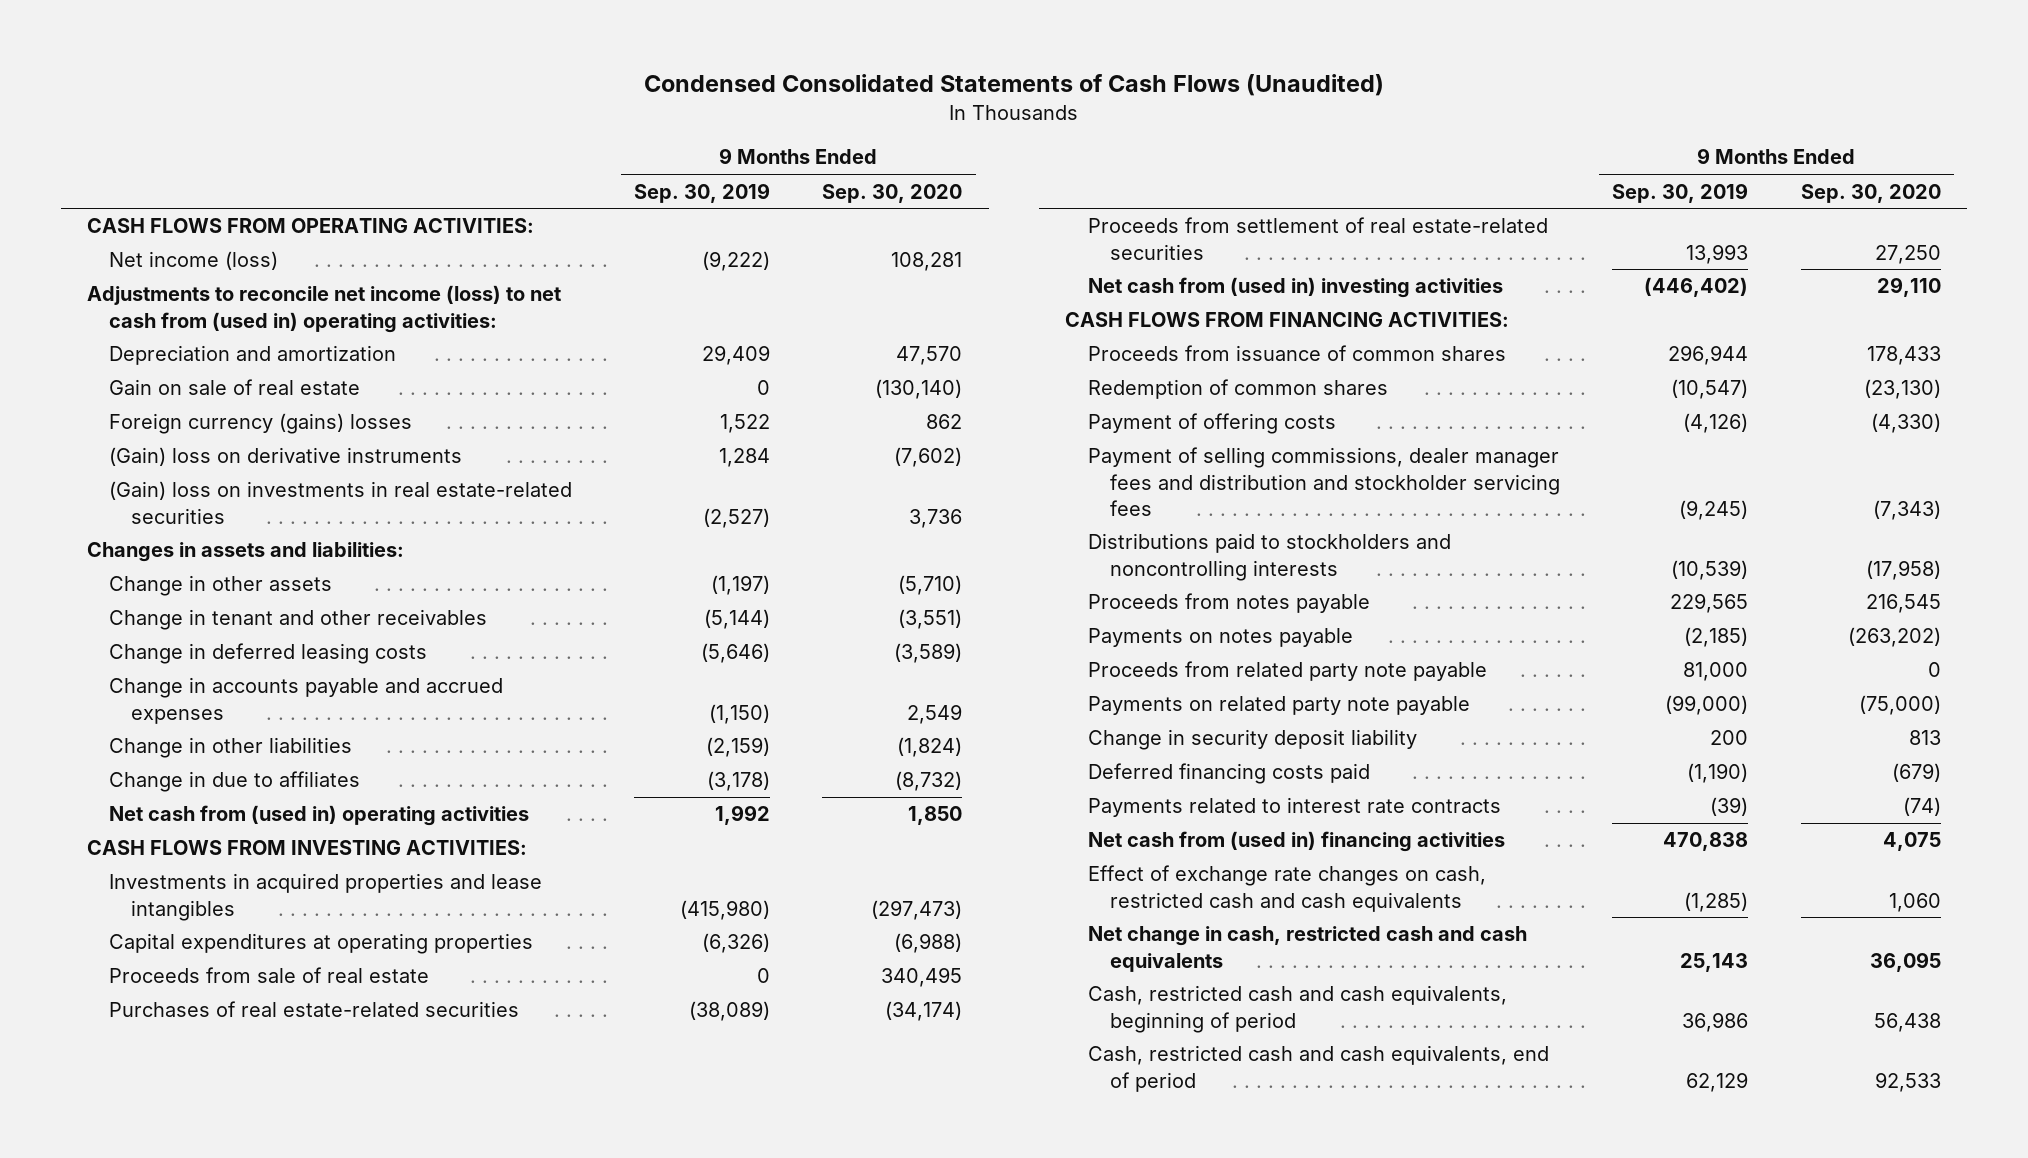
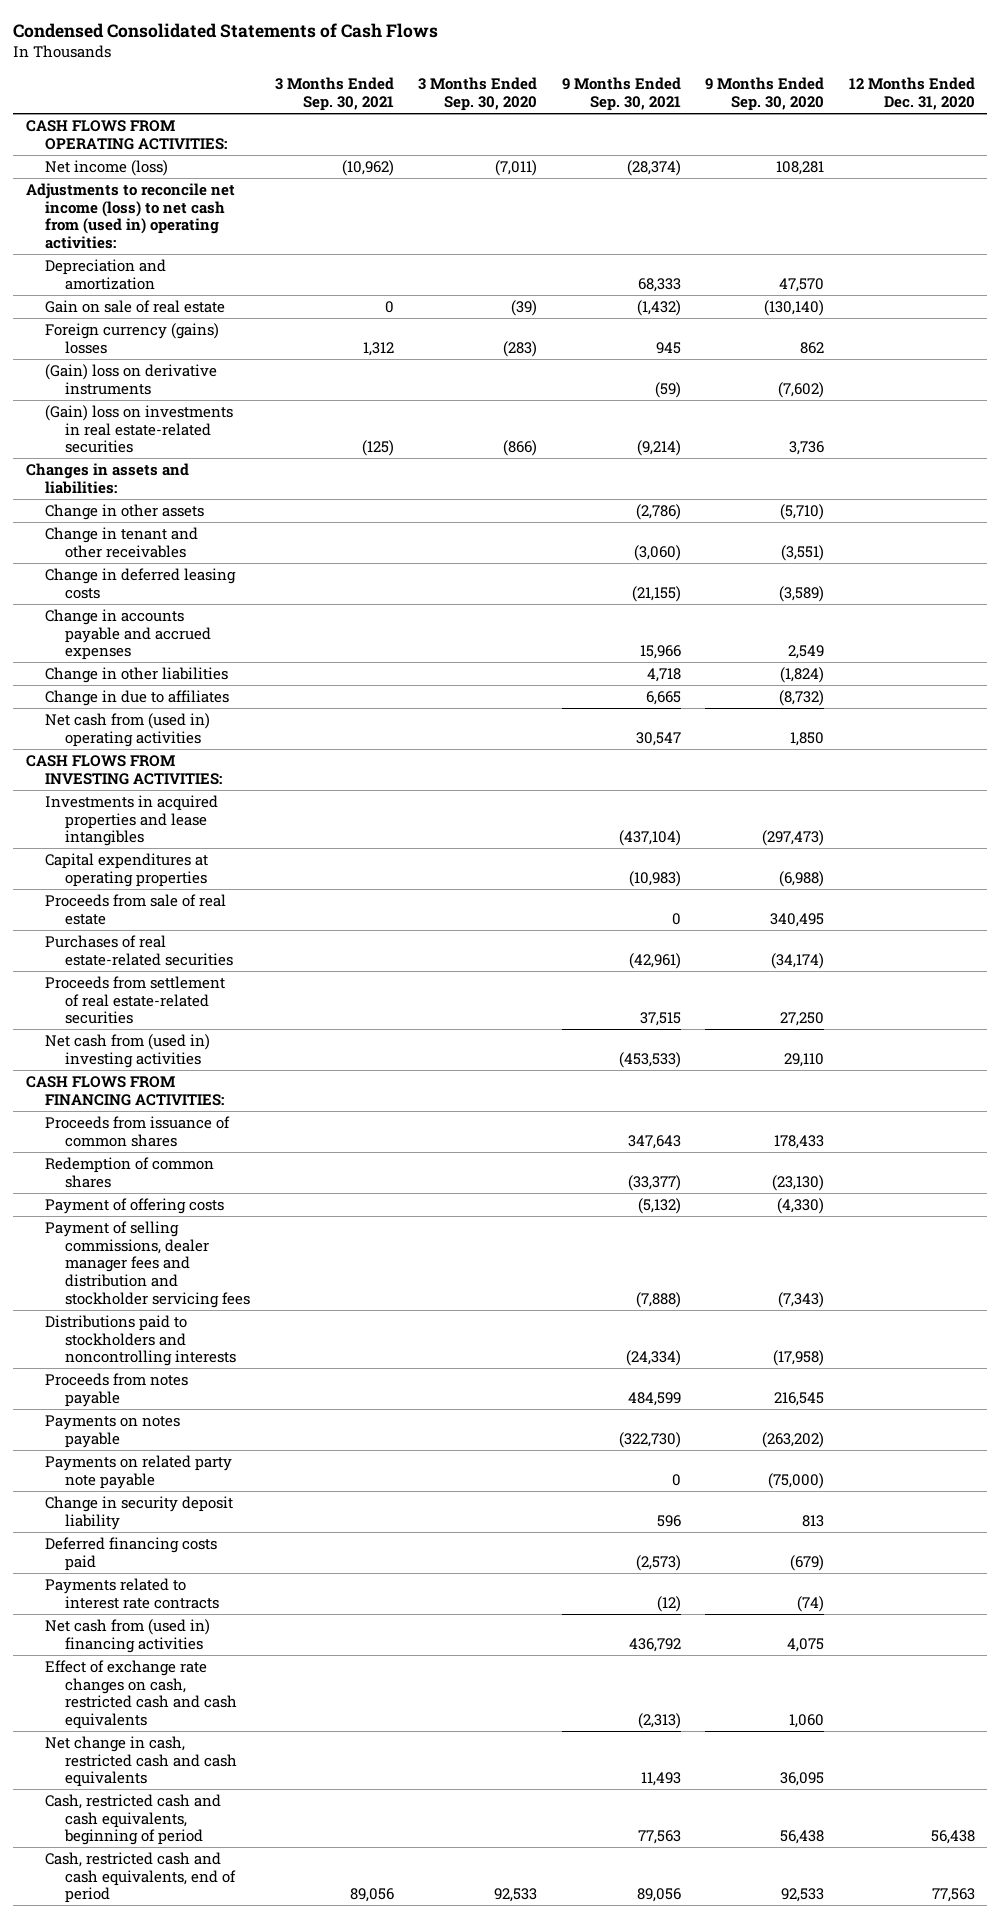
- Condensed Consolidated Statements of Cash Flows (Unaudited)
+ Condensed Consolidated Statements of Cash Flows
- | 9 Months Ended Sep. 30, 2019 | 9 Months Ended Sep. 30, 2020
+ | 3 Months Ended Sep. 30, 2021 | 3 Months Ended Sep. 30, 2020 | 9 Months Ended Sep. 30, 2021 | 9 Months Ended Sep. 30, 2020 | 12 Months Ended Dec. 31, 2020
- Proceeds from related party note payable | 81,000 | 0

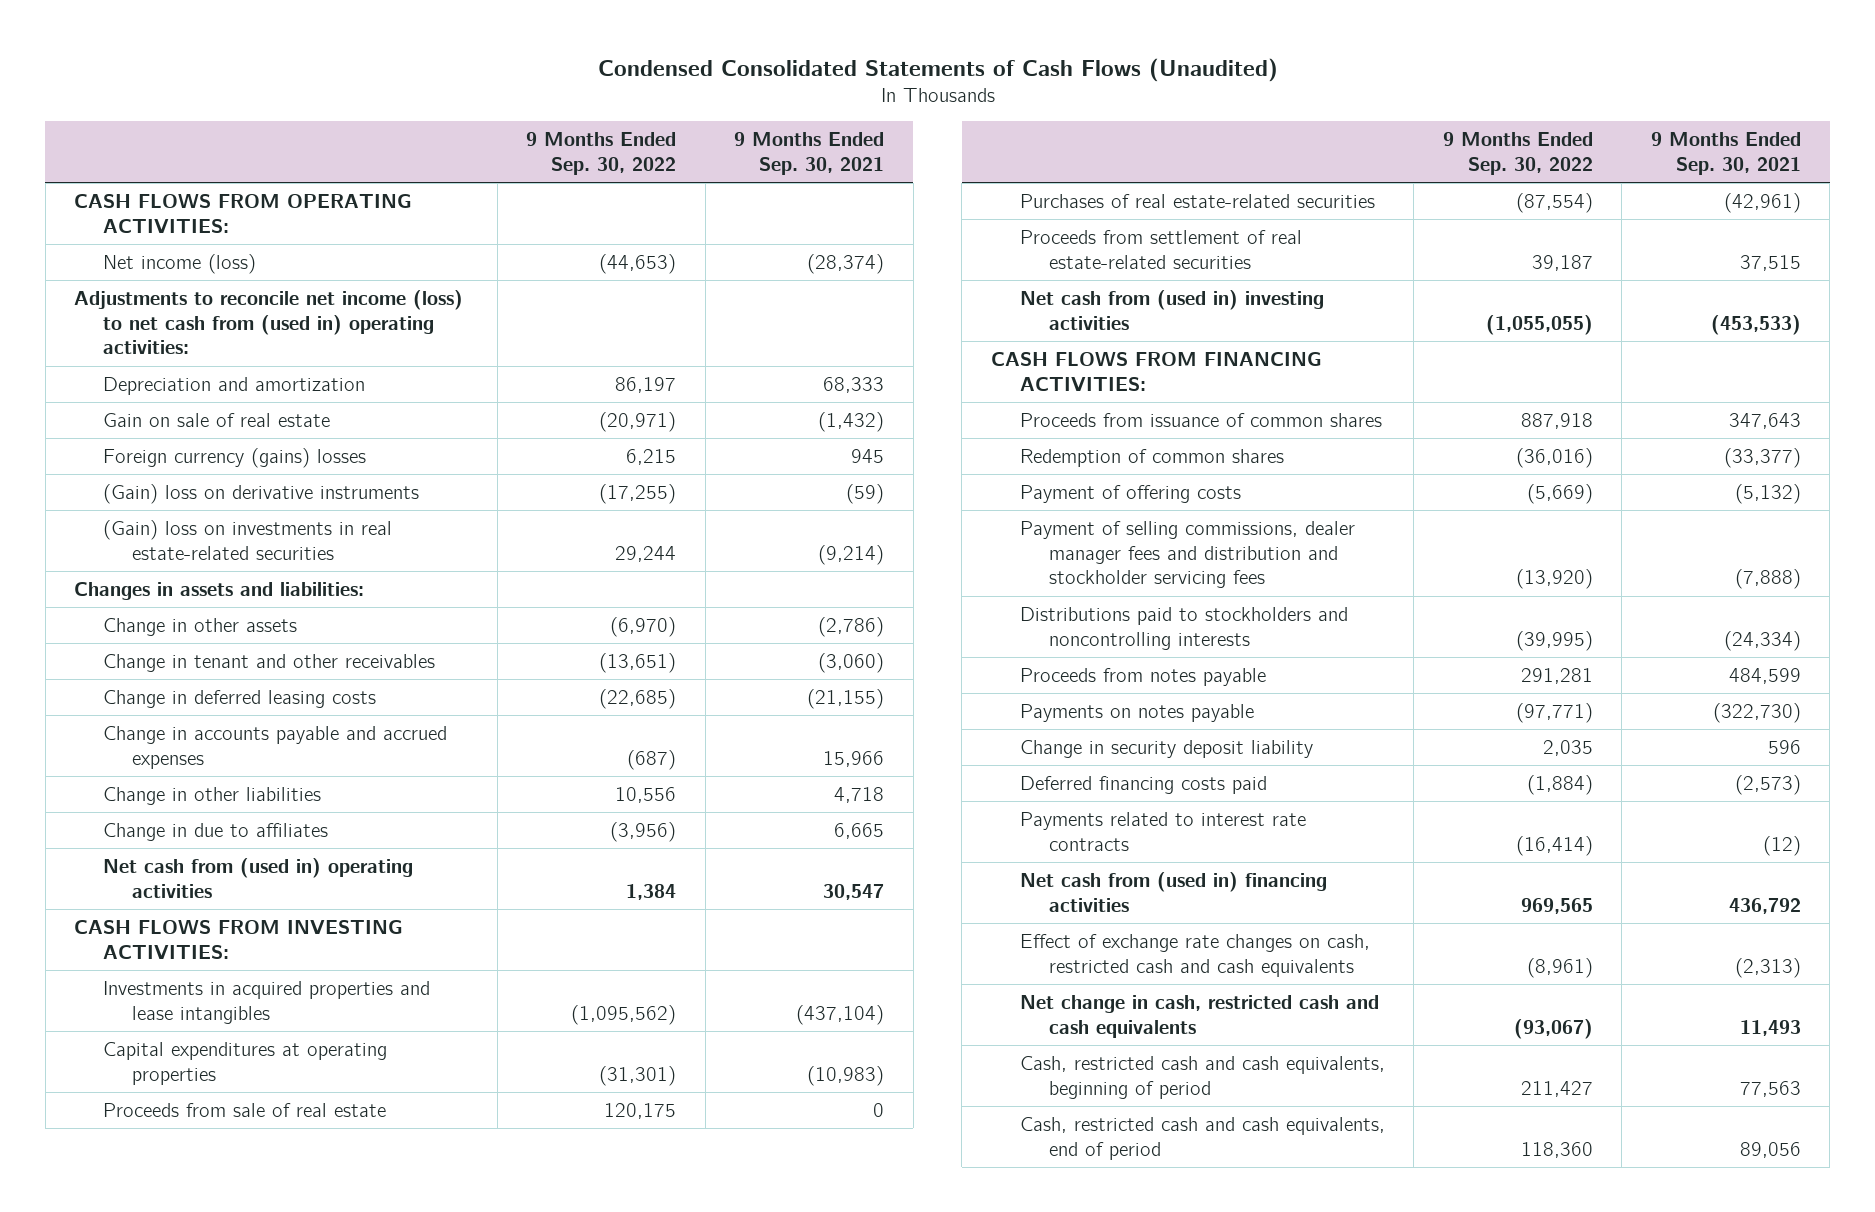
- Condensed Consolidated Statements of Cash Flows
+ Condensed Consolidated Statements of Cash Flows (Unaudited)
- | 3 Months Ended Sep. 30, 2021 | 3 Months Ended Sep. 30, 2020 | 9 Months Ended Sep. 30, 2021 | 9 Months Ended Sep. 30, 2020 | 12 Months Ended Dec. 31, 2020
+ | 9 Months Ended Sep. 30, 2022 | 9 Months Ended Sep. 30, 2021
- Payments on related party note payable | | | 0 | (75,000) |

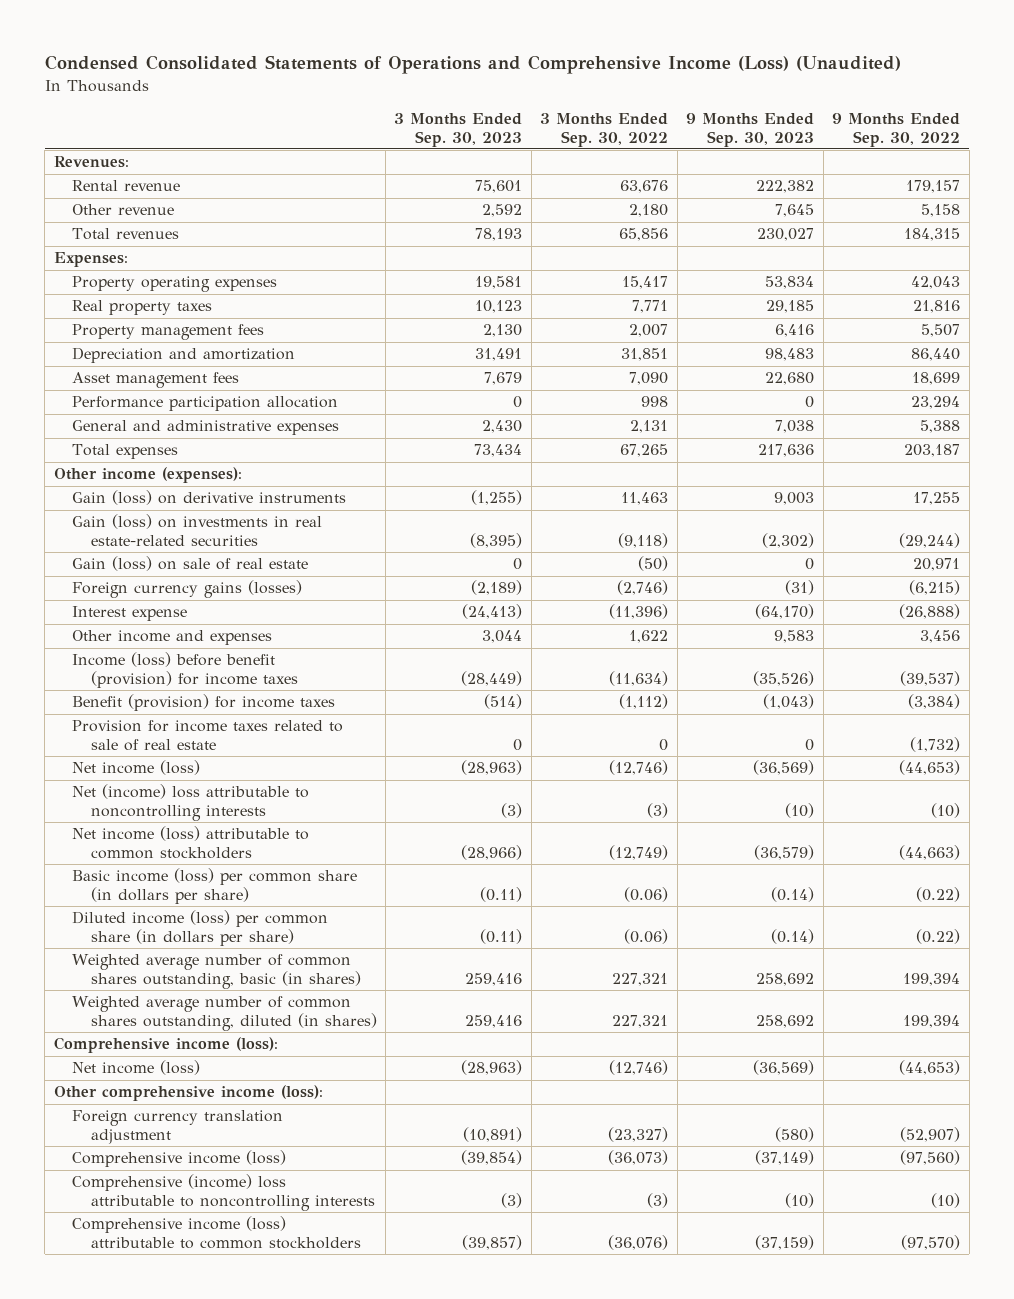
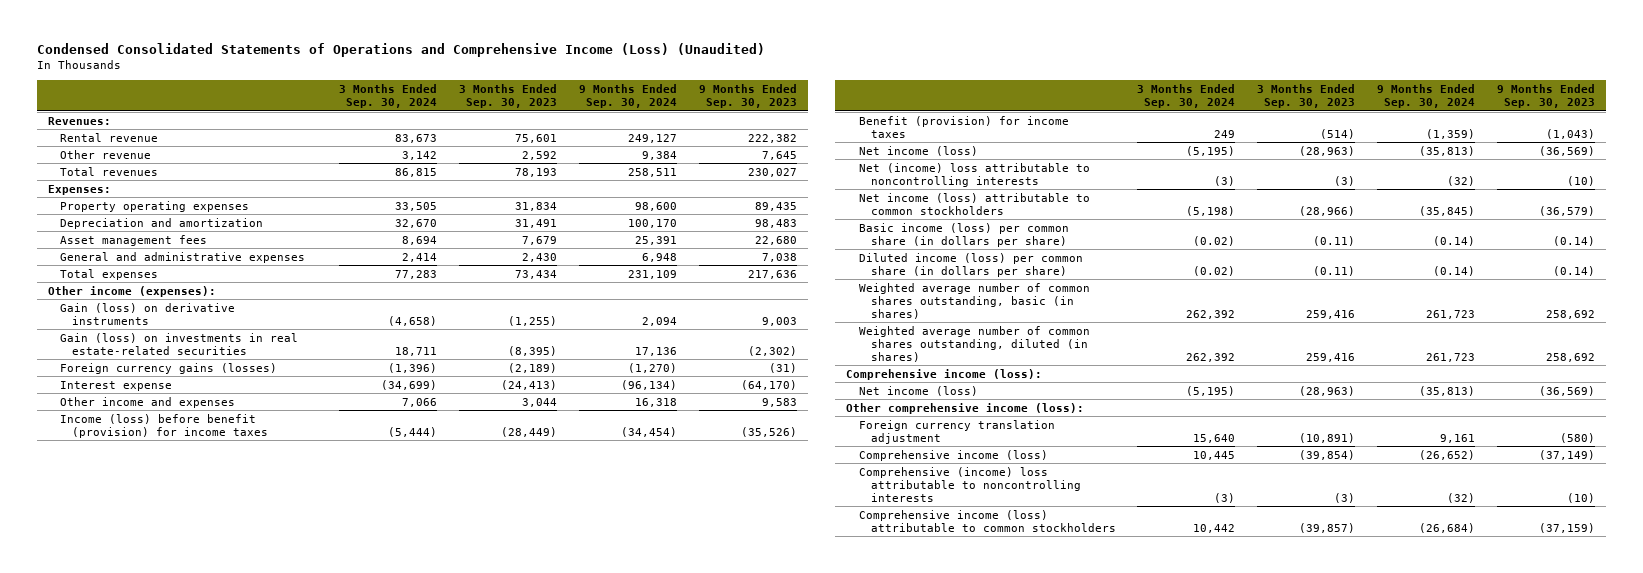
- | 3 Months Ended Sep. 30, 2023 | 3 Months Ended Sep. 30, 2022 | 9 Months Ended Sep. 30, 2023 | 9 Months Ended Sep. 30, 2022
+ | 3 Months Ended Sep. 30, 2024 | 3 Months Ended Sep. 30, 2023 | 9 Months Ended Sep. 30, 2024 | 9 Months Ended Sep. 30, 2023
- Property operating expenses | 19,581 | 15,417 | 53,834 | 42,043
- Real property taxes | 10,123 | 7,771 | 29,185 | 21,816
- Property management fees | 2,130 | 2,007 | 6,416 | 5,507
+ Property operating expenses | 33,505 | 31,834 | 98,600 | 89,435
- Performance participation allocation | 0 | 998 | 0 | 23,294
- Gain (loss) on sale of real estate | 0 | (50) | 0 | 20,971
- Provision for income taxes related to sale of real estate | 0 | 0 | 0 | (1,732)

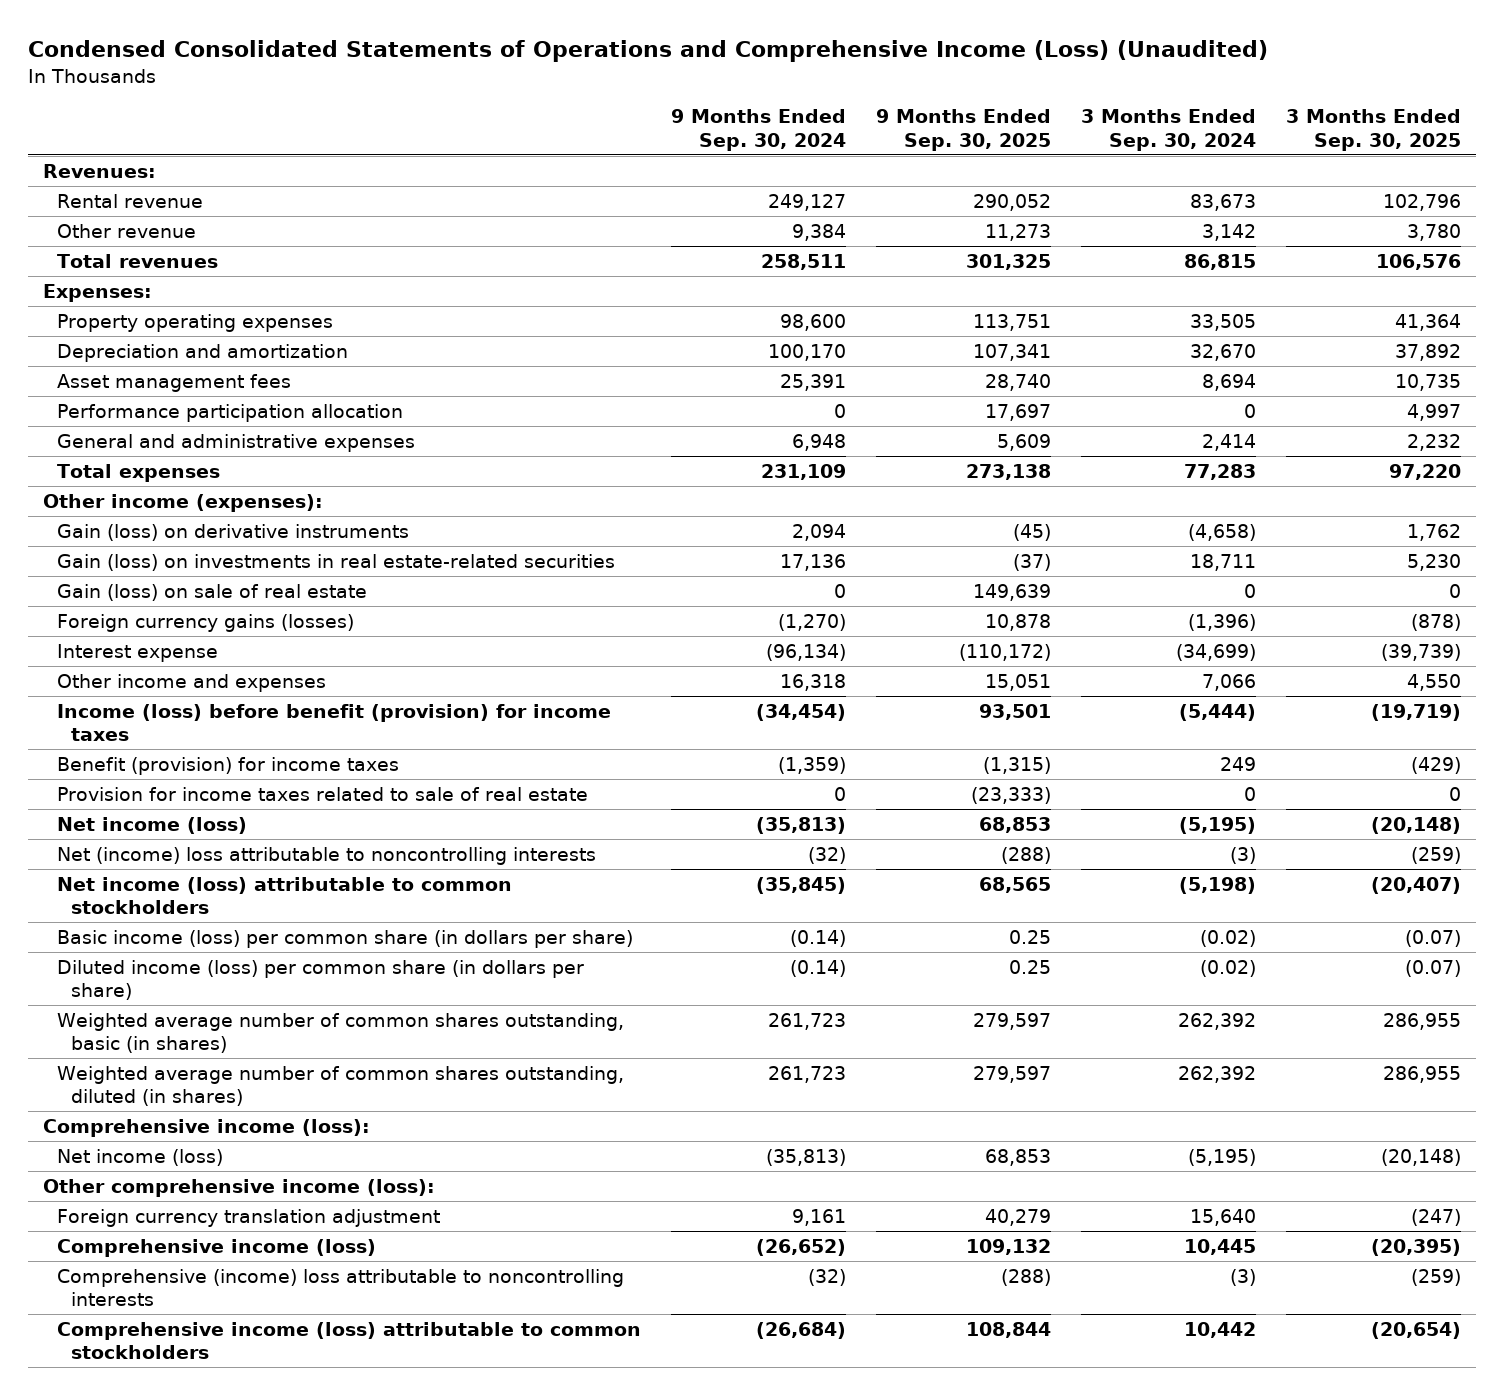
- | 3 Months Ended Sep. 30, 2024 | 3 Months Ended Sep. 30, 2023 | 9 Months Ended Sep. 30, 2024 | 9 Months Ended Sep. 30, 2023
+ | 9 Months Ended Sep. 30, 2024 | 9 Months Ended Sep. 30, 2025 | 3 Months Ended Sep. 30, 2024 | 3 Months Ended Sep. 30, 2025
+ Performance participation allocation | 0 | 17,697 | 0 | 4,997
+ Gain (loss) on sale of real estate | 0 | 149,639 | 0 | 0
+ Provision for income taxes related to sale of real estate | 0 | (23,333) | 0 | 0

